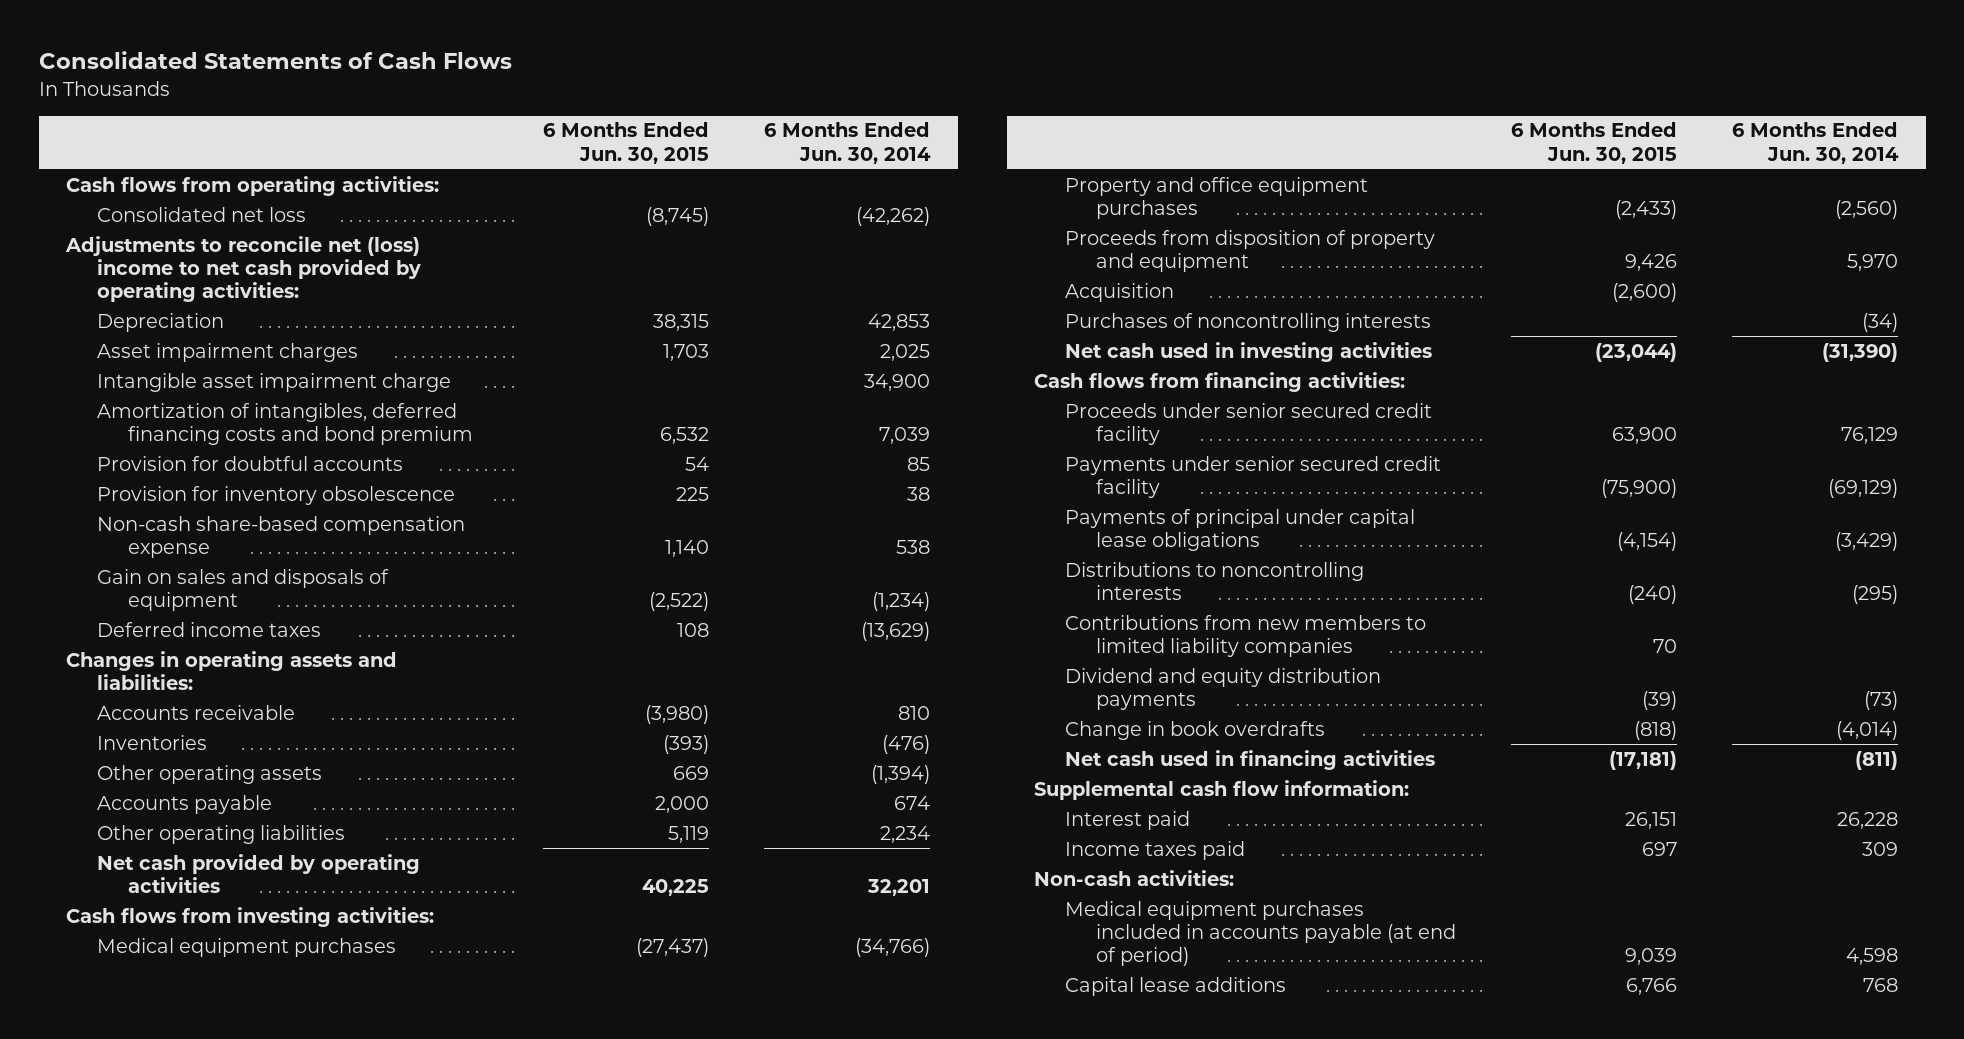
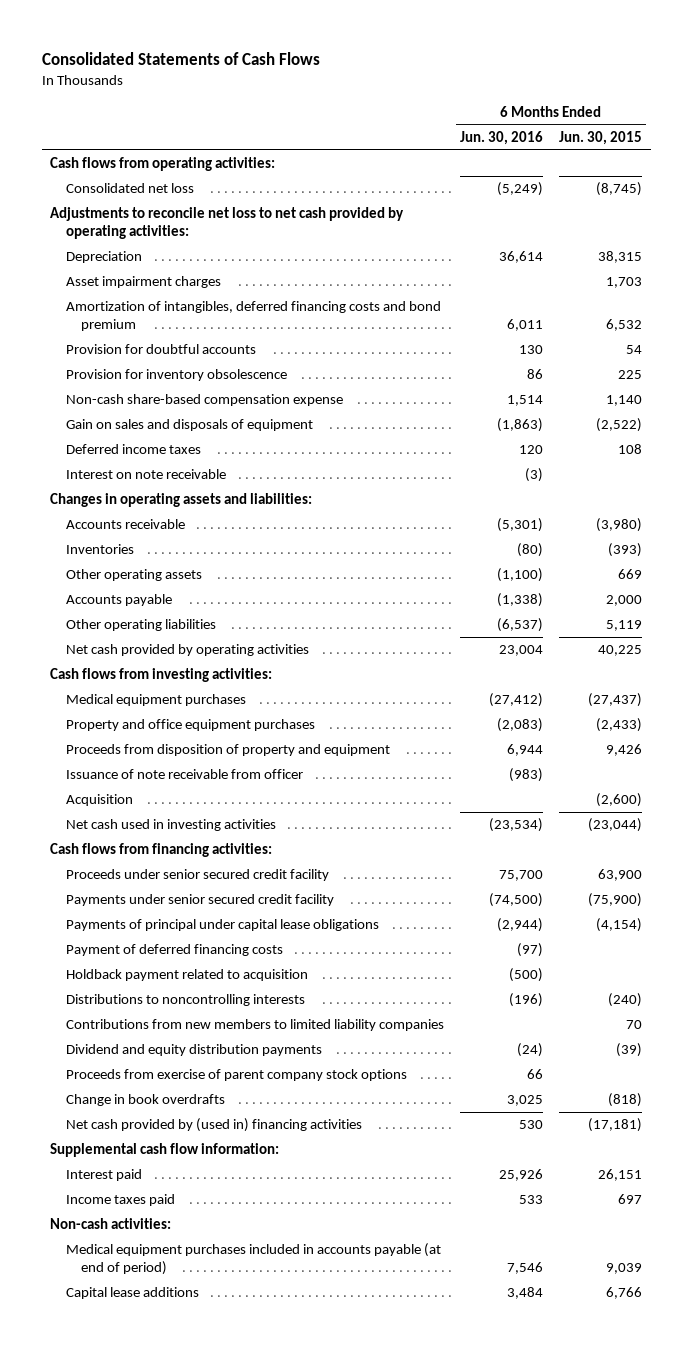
- | 6 Months Ended Jun. 30, 2015 | 6 Months Ended Jun. 30, 2014
+ | 6 Months Ended Jun. 30, 2016 | 6 Months Ended Jun. 30, 2015
- Adjustments to reconcile net (loss) income to net cash provided by operating activities:
+ Adjustments to reconcile net loss to net cash provided by operating activities:
- Intangible asset impairment charge | | 34,900
+ Interest on note receivable | (3) |
+ Issuance of note receivable from officer | (983) |
- Purchases of noncontrolling interests | | (34)
+ Payment of deferred financing costs | (97) |
+ Holdback payment related to acquisition | (500) |
+ Proceeds from exercise of parent company stock options | 66 |
- Net cash used in financing activities | (17,181) | (811)
+ Net cash provided by (used in) financing activities | 530 | (17,181)

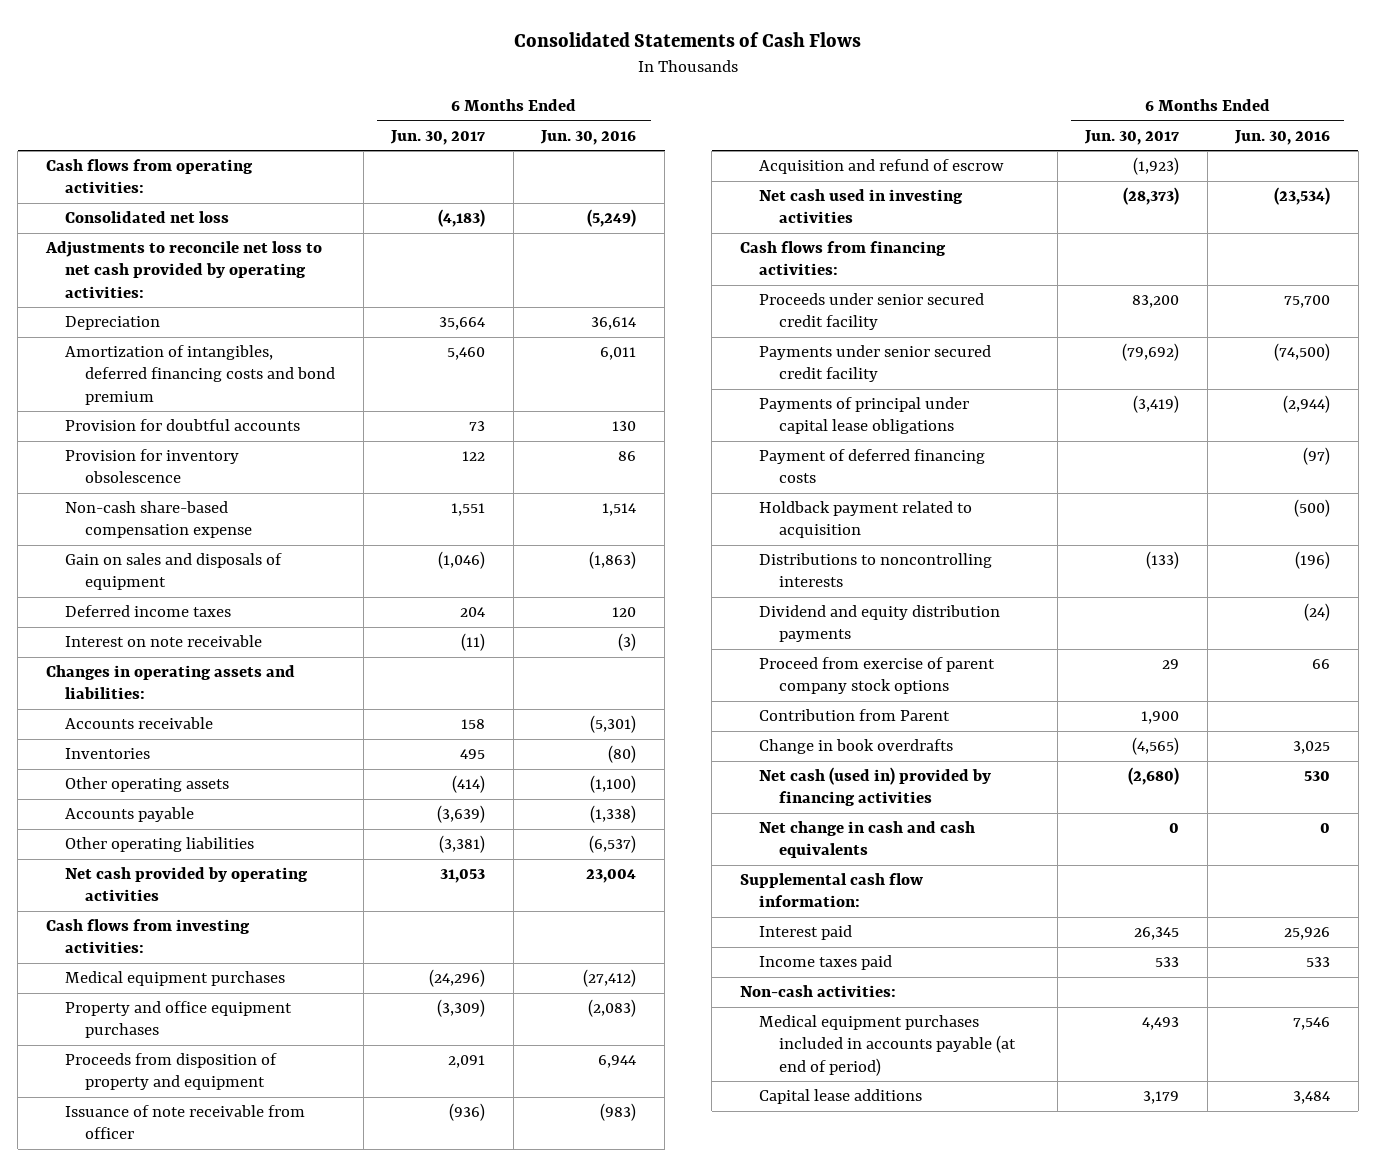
- | 6 Months Ended Jun. 30, 2016 | 6 Months Ended Jun. 30, 2015
+ | 6 Months Ended Jun. 30, 2017 | 6 Months Ended Jun. 30, 2016
- Asset impairment charges | | 1,703
- Acquisition | | (2,600)
+ Acquisition and refund of escrow | (1,923) |
- Contributions from new members to limited liability companies | | 70
- Proceeds from exercise of parent company stock options | 66 |
+ Proceed from exercise of parent company stock options | 29 | 66
+ Contribution from Parent | 1,900 |
- Net cash provided by (used in) financing activities | 530 | (17,181)
+ Net cash (used in) provided by financing activities | (2,680) | 530
+ Net change in cash and cash equivalents | 0 | 0

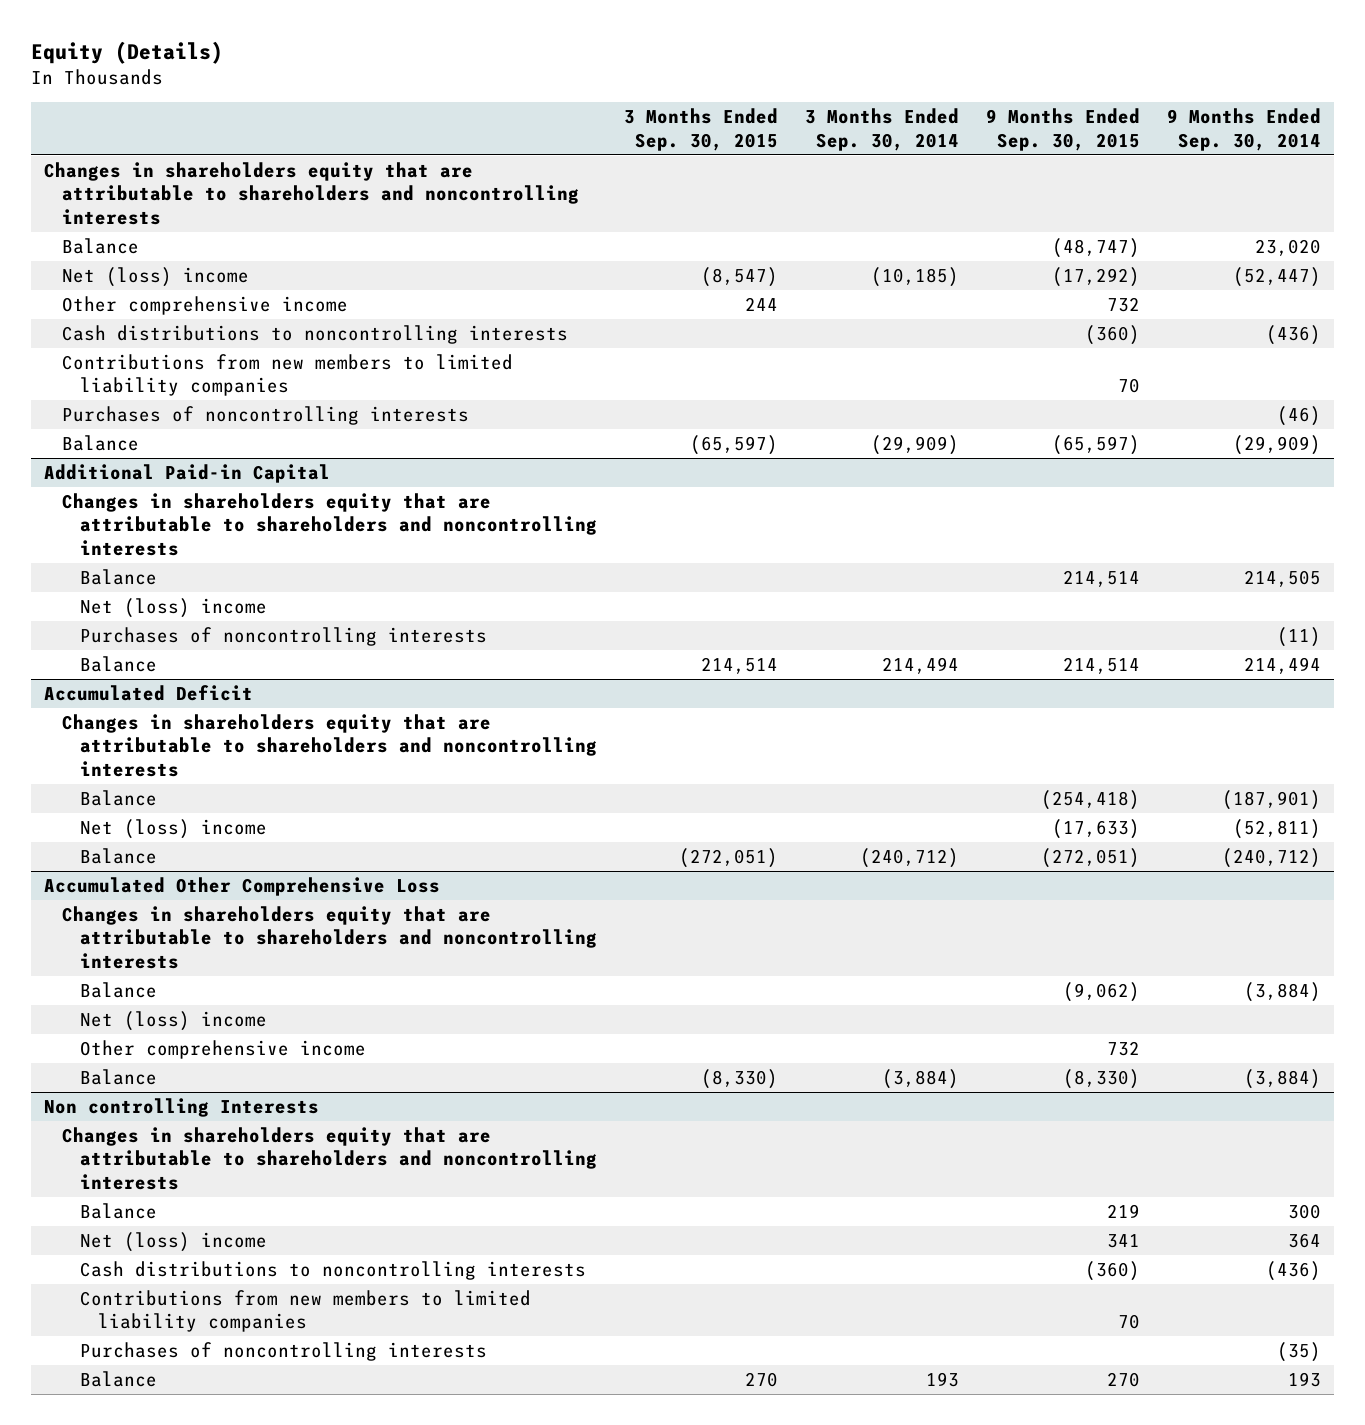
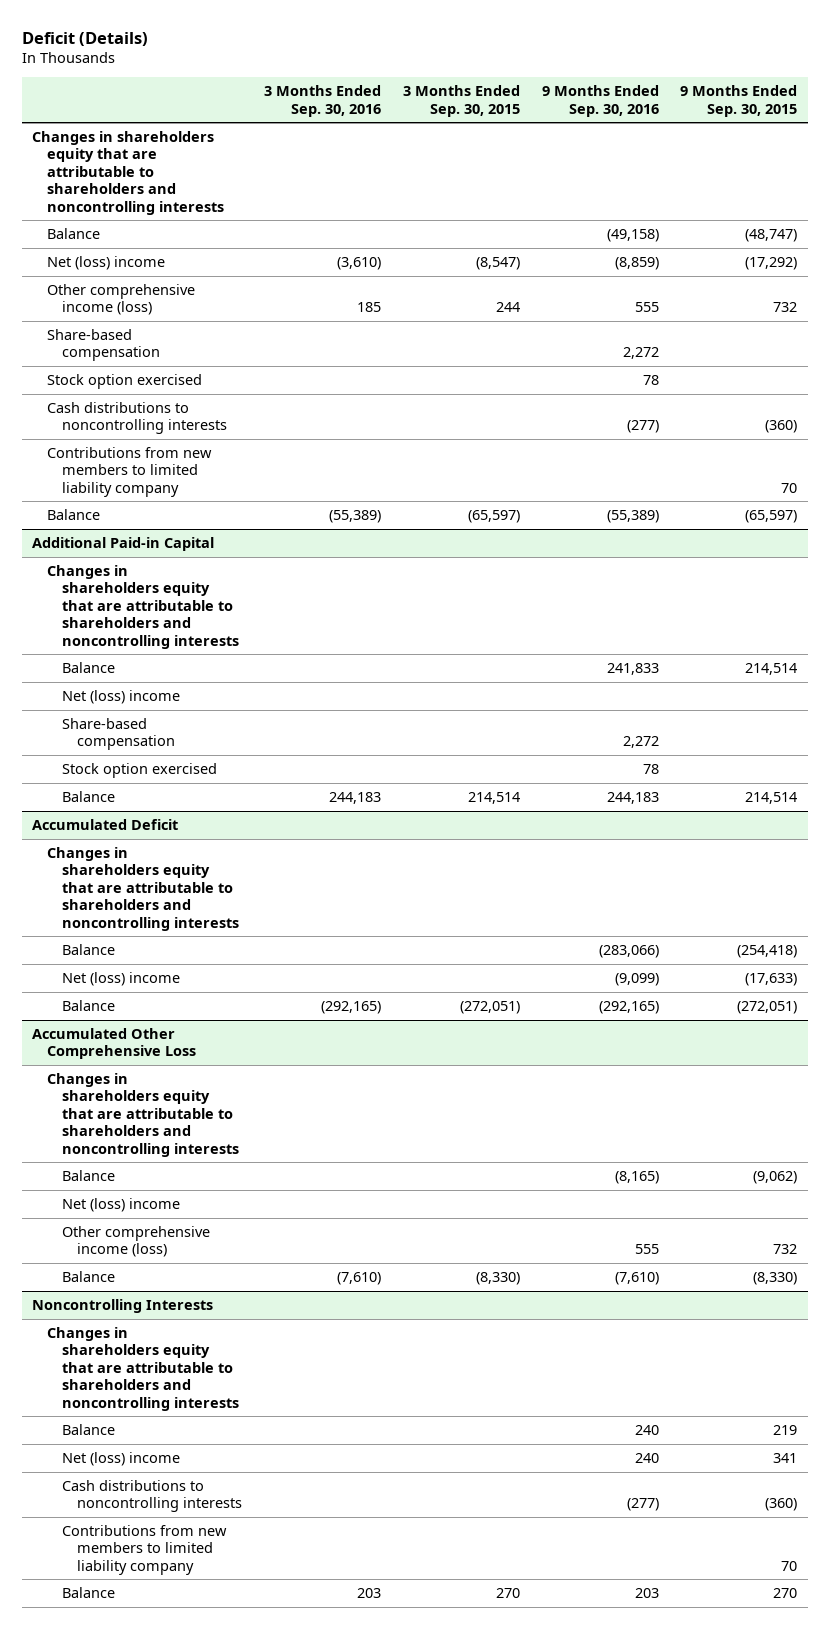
- Equity (Details)
+ Deficit (Details)
- | 3 Months Ended Sep. 30, 2015 | 3 Months Ended Sep. 30, 2014 | 9 Months Ended Sep. 30, 2015 | 9 Months Ended Sep. 30, 2014
+ | 3 Months Ended Sep. 30, 2016 | 3 Months Ended Sep. 30, 2015 | 9 Months Ended Sep. 30, 2016 | 9 Months Ended Sep. 30, 2015
- Other comprehensive income | 244 | | 732 |
+ Other comprehensive income (loss) | 185 | 244 | 555 | 732
+ Share-based compensation | | | 2,272 |
+ Stock option exercised | | | 78 |
- Contributions from new members to limited liability companies | | | 70 |
- Purchases of noncontrolling interests | | | | (46)
+ Contributions from new members to limited liability company | | | | 70
@ Additional Paid-in Capital
- Purchases of noncontrolling interests | | | | (11)
+ Share-based compensation | | | 2,272 |
+ Stock option exercised | | | 78 |
@ Accumulated Other Comprehensive Loss
- Other comprehensive income | | | 732 |
+ Other comprehensive income (loss) | | | 555 | 732
- Non controlling Interests
+ Noncontrolling Interests
- Contributions from new members to limited liability companies | | | 70 |
- Purchases of noncontrolling interests | | | | (35)
+ Contributions from new members to limited liability company | | | | 70

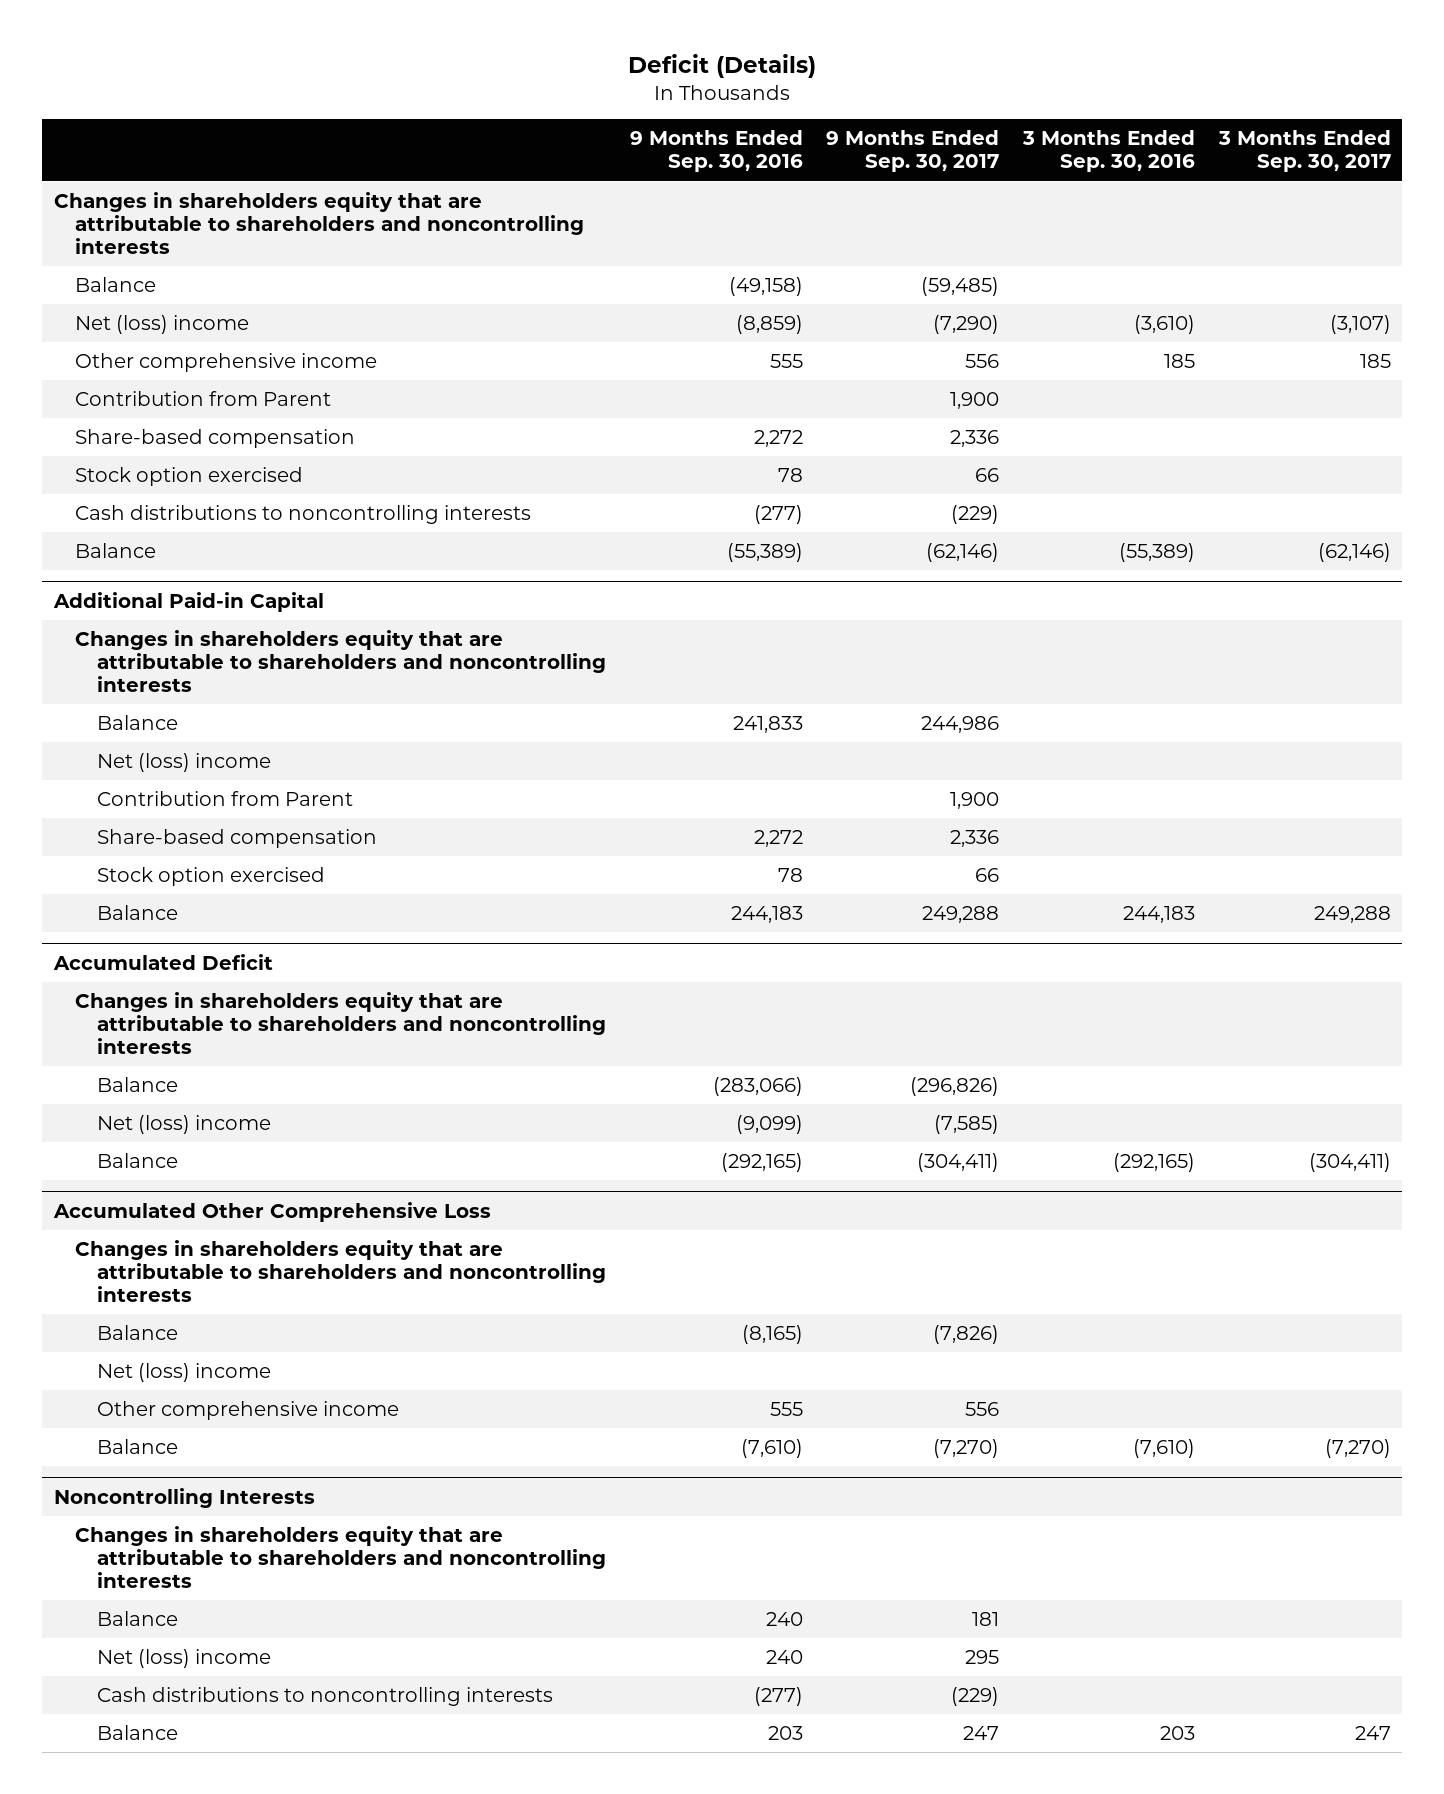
- | 3 Months Ended Sep. 30, 2016 | 3 Months Ended Sep. 30, 2015 | 9 Months Ended Sep. 30, 2016 | 9 Months Ended Sep. 30, 2015
+ | 9 Months Ended Sep. 30, 2016 | 9 Months Ended Sep. 30, 2017 | 3 Months Ended Sep. 30, 2016 | 3 Months Ended Sep. 30, 2017
- Other comprehensive income (loss) | 185 | 244 | 555 | 732
+ Other comprehensive income | 555 | 556 | 185 | 185
+ Contribution from Parent | | 1,900 | |
- Contributions from new members to limited liability company | | | | 70
@ Additional Paid-in Capital
+ Contribution from Parent | | 1,900 | |
@ Accumulated Other Comprehensive Loss
- Other comprehensive income (loss) | | | 555 | 732
+ Other comprehensive income | 555 | 556 | |
@ Noncontrolling Interests
- Contributions from new members to limited liability company | | | | 70

